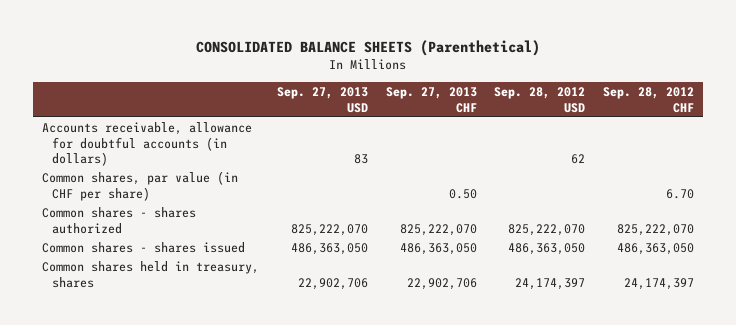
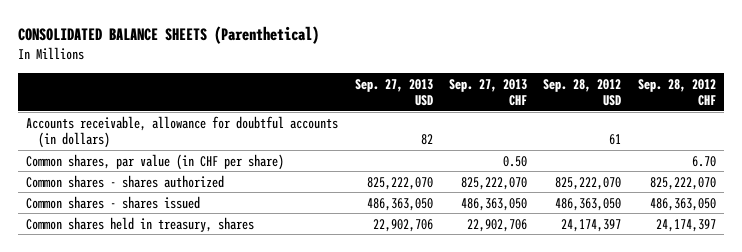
- Accounts receivable, allowance for doubtful accounts (in dollars) | 83 | | 62 |
+ Accounts receivable, allowance for doubtful accounts (in dollars) | 82 | | 61 |

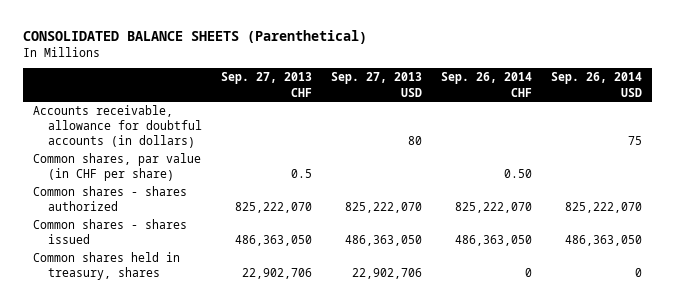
- | Sep. 27, 2013 USD | Sep. 27, 2013 CHF | Sep. 28, 2012 USD | Sep. 28, 2012 CHF
+ | Sep. 27, 2013 CHF | Sep. 27, 2013 USD | Sep. 26, 2014 CHF | Sep. 26, 2014 USD
- Accounts receivable, allowance for doubtful accounts (in dollars) | 82 | | 61 |
- Common shares, par value (in CHF per share) | | 0.50 | | 6.70
+ Accounts receivable, allowance for doubtful accounts (in dollars) | | 80 | | 75
+ Common shares, par value (in CHF per share) | 0.5 | | 0.50 |

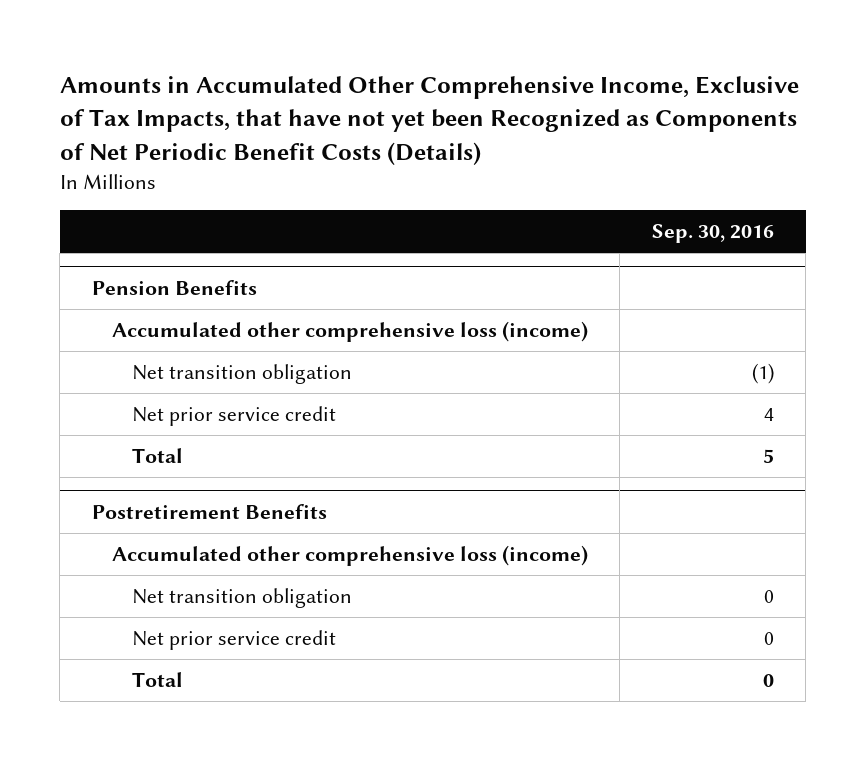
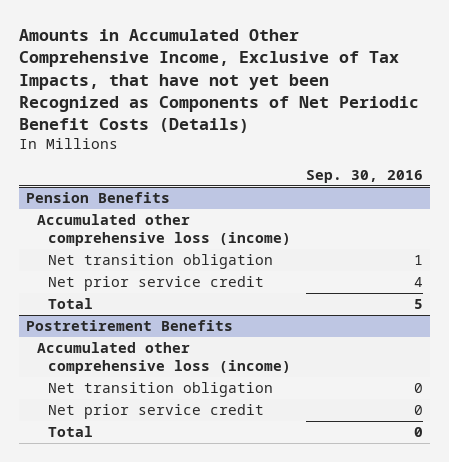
@ Pension Benefits
- Net transition obligation | (1)
+ Net transition obligation | 1

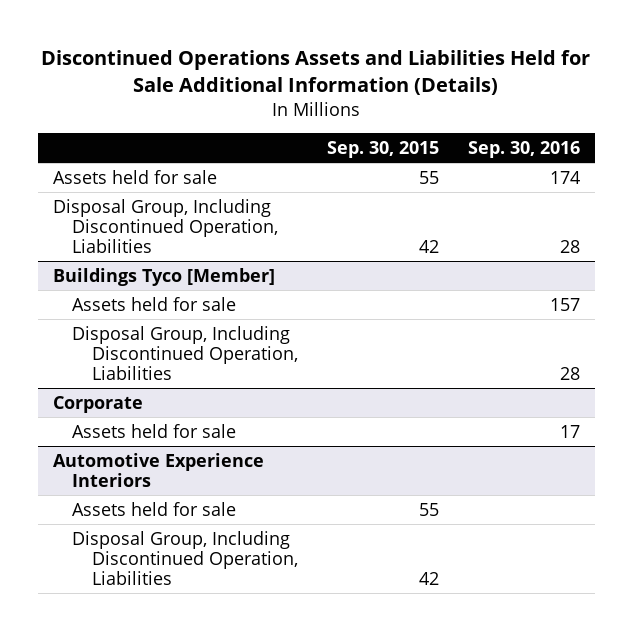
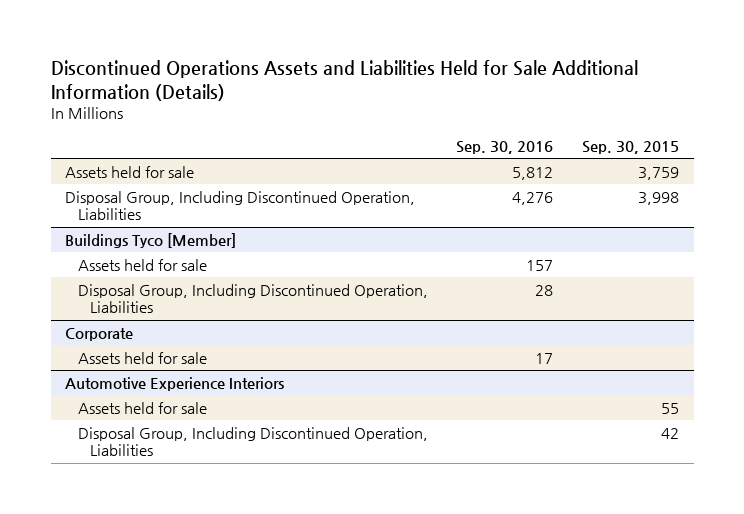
- | Sep. 30, 2015 | Sep. 30, 2016
+ | Sep. 30, 2016 | Sep. 30, 2015
- Assets held for sale | 55 | 174
- Disposal Group, Including Discontinued Operation, Liabilities | 42 | 28
+ Assets held for sale | 5,812 | 3,759
+ Disposal Group, Including Discontinued Operation, Liabilities | 4,276 | 3,998

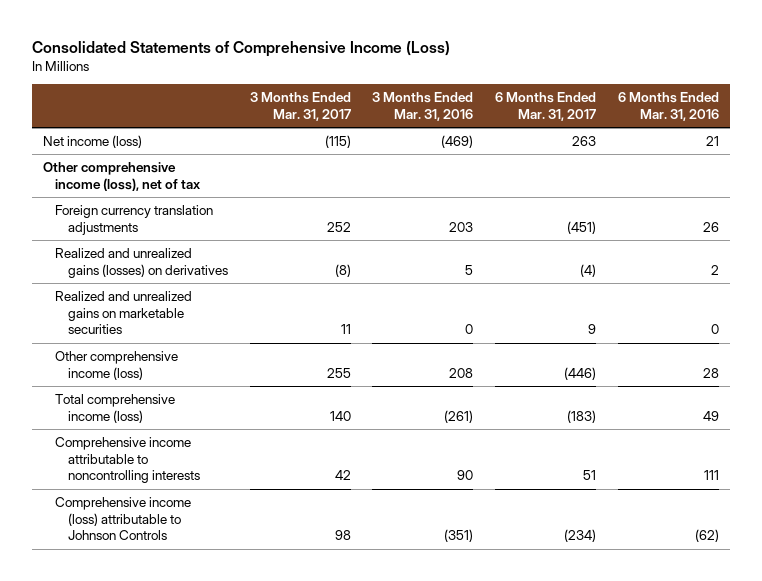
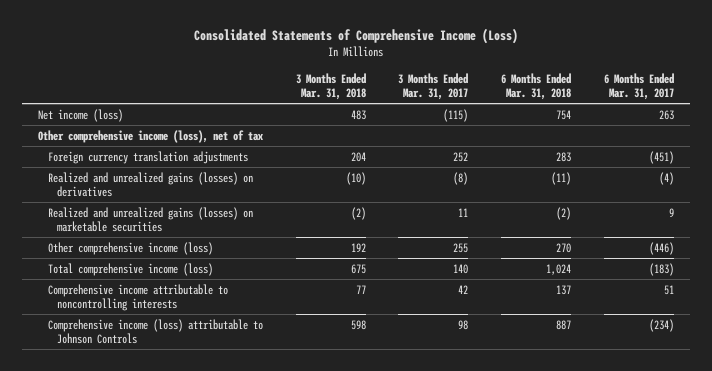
- | 3 Months Ended Mar. 31, 2017 | 3 Months Ended Mar. 31, 2016 | 6 Months Ended Mar. 31, 2017 | 6 Months Ended Mar. 31, 2016
+ | 3 Months Ended Mar. 31, 2018 | 3 Months Ended Mar. 31, 2017 | 6 Months Ended Mar. 31, 2018 | 6 Months Ended Mar. 31, 2017
- Realized and unrealized gains on marketable securities | 11 | 0 | 9 | 0
+ Realized and unrealized gains (losses) on marketable securities | (2) | 11 | (2) | 9

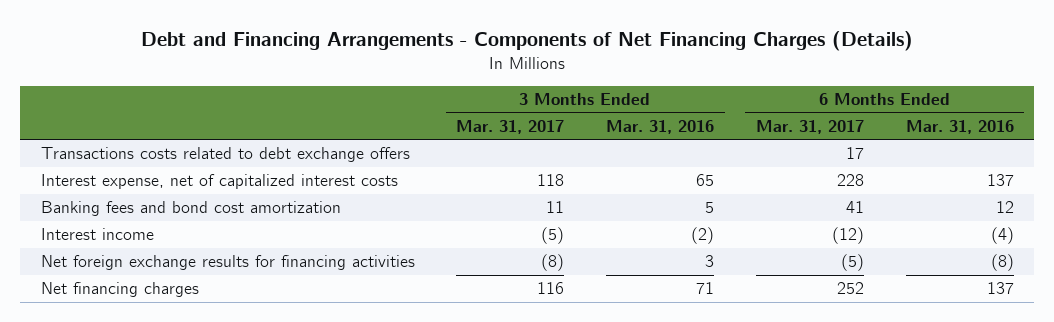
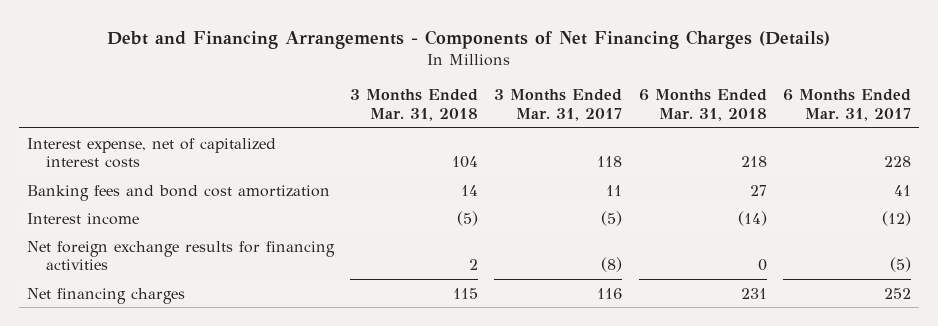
- | 3 Months Ended Mar. 31, 2017 | 3 Months Ended Mar. 31, 2016 | 6 Months Ended Mar. 31, 2017 | 6 Months Ended Mar. 31, 2016
+ | 3 Months Ended Mar. 31, 2018 | 3 Months Ended Mar. 31, 2017 | 6 Months Ended Mar. 31, 2018 | 6 Months Ended Mar. 31, 2017
- Transactions costs related to debt exchange offers | | | 17 |

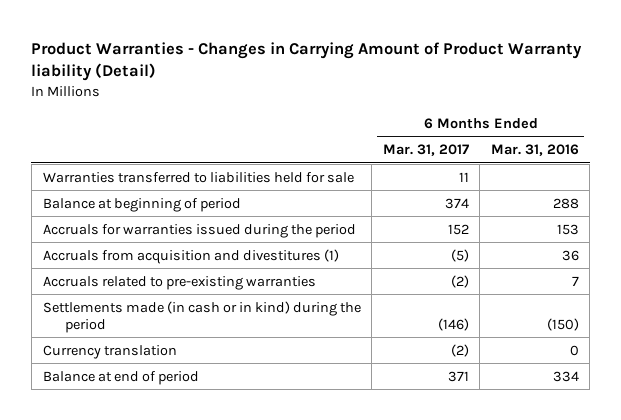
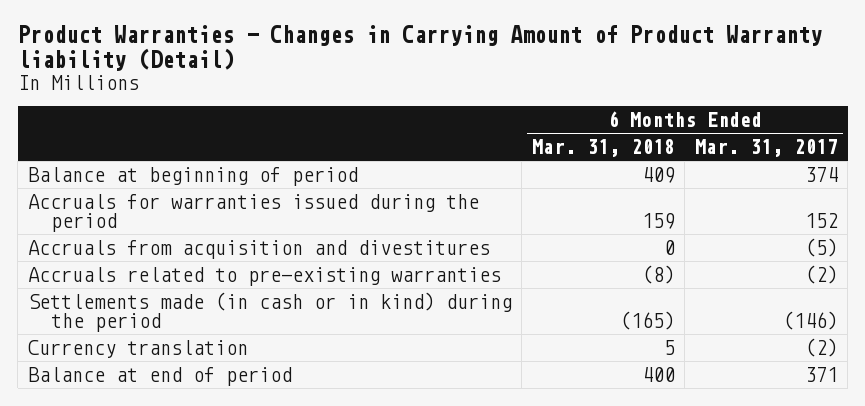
- | 6 Months Ended Mar. 31, 2017 | 6 Months Ended Mar. 31, 2016
+ | 6 Months Ended Mar. 31, 2018 | 6 Months Ended Mar. 31, 2017
- Warranties transferred to liabilities held for sale | 11 |
- Accruals from acquisition and divestitures (1) | (5) | 36
+ Accruals from acquisition and divestitures | 0 | (5)

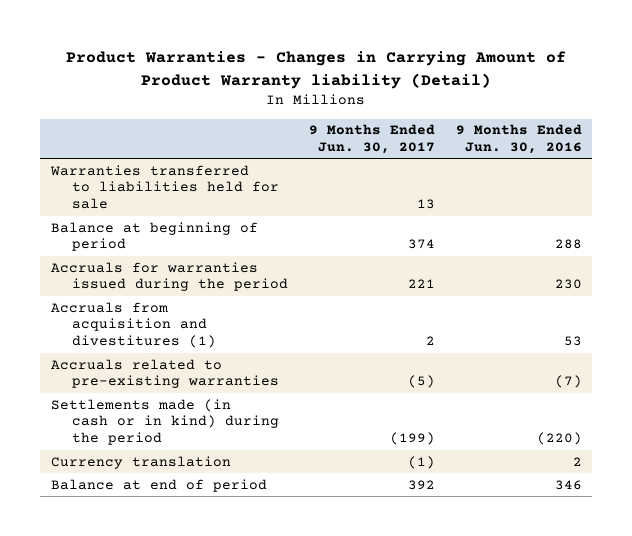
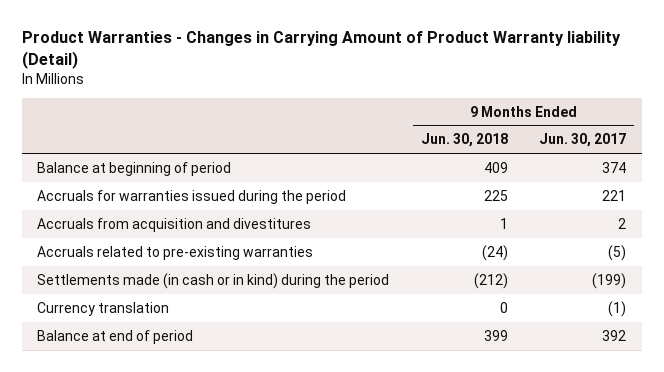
- | 9 Months Ended Jun. 30, 2017 | 9 Months Ended Jun. 30, 2016
+ | 9 Months Ended Jun. 30, 2018 | 9 Months Ended Jun. 30, 2017
- Warranties transferred to liabilities held for sale | 13 |
- Accruals from acquisition and divestitures (1) | 2 | 53
+ Accruals from acquisition and divestitures | 1 | 2

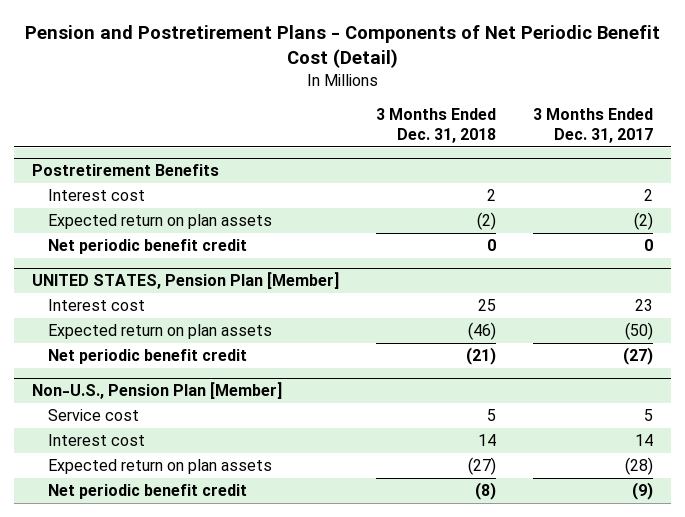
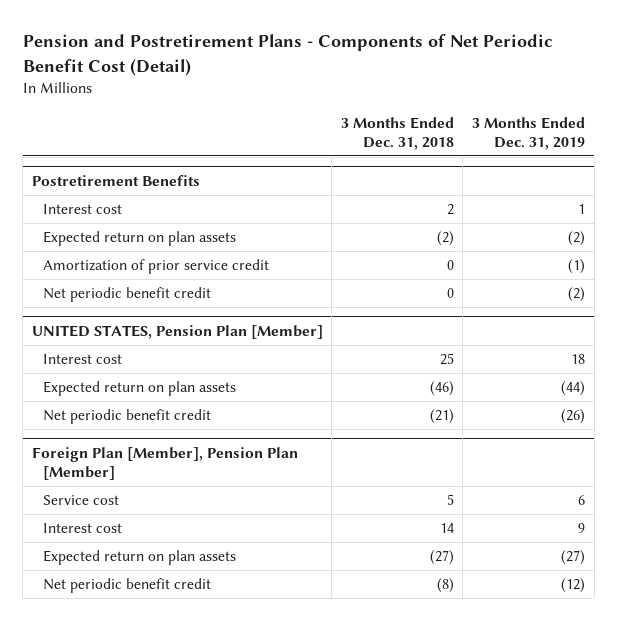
- | 3 Months Ended Dec. 31, 2018 | 3 Months Ended Dec. 31, 2017
+ | 3 Months Ended Dec. 31, 2018 | 3 Months Ended Dec. 31, 2019
@ Postretirement Benefits
+ Amortization of prior service credit | 0 | (1)
- Non-U.S., Pension Plan [Member]
+ Foreign Plan [Member], Pension Plan [Member]

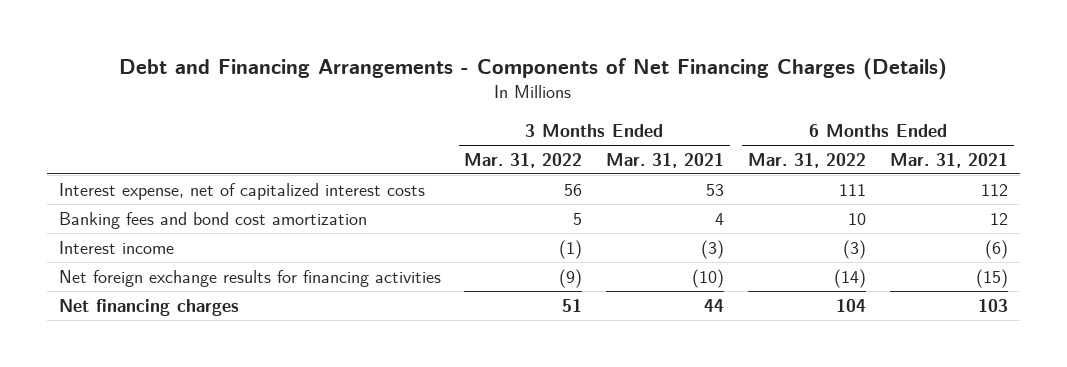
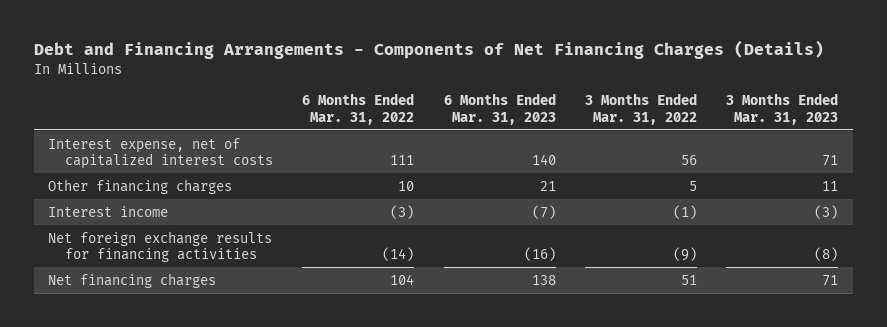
- | 3 Months Ended Mar. 31, 2022 | 3 Months Ended Mar. 31, 2021 | 6 Months Ended Mar. 31, 2022 | 6 Months Ended Mar. 31, 2021
+ | 6 Months Ended Mar. 31, 2022 | 6 Months Ended Mar. 31, 2023 | 3 Months Ended Mar. 31, 2022 | 3 Months Ended Mar. 31, 2023
- Banking fees and bond cost amortization | 5 | 4 | 10 | 12
+ Other financing charges | 10 | 21 | 5 | 11

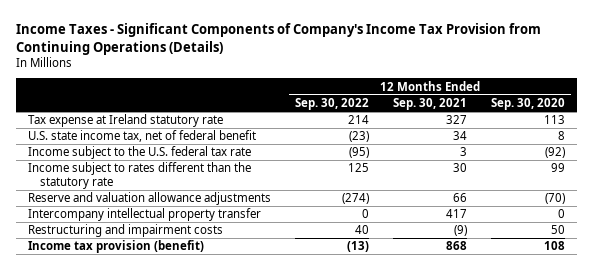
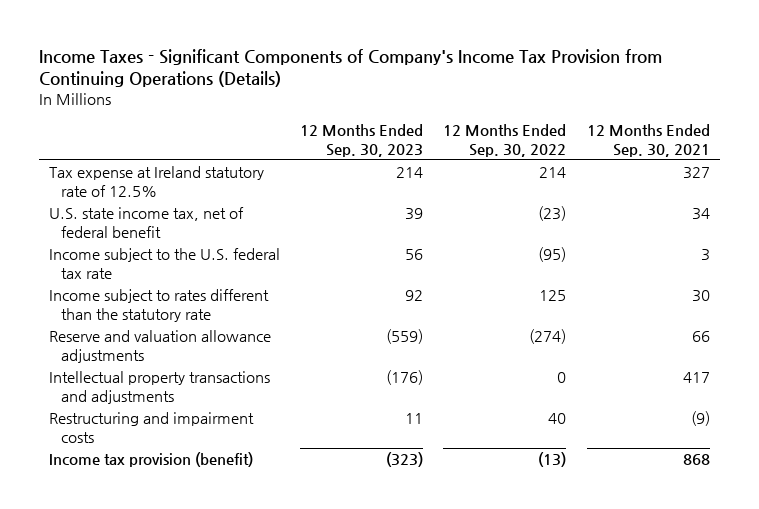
- | 12 Months Ended Sep. 30, 2022 | 12 Months Ended Sep. 30, 2021 | 12 Months Ended Sep. 30, 2020
+ | 12 Months Ended Sep. 30, 2023 | 12 Months Ended Sep. 30, 2022 | 12 Months Ended Sep. 30, 2021
- Tax expense at Ireland statutory rate | 214 | 327 | 113
+ Tax expense at Ireland statutory rate of 12.5% | 214 | 214 | 327
- Intercompany intellectual property transfer | 0 | 417 | 0
+ Intellectual property transactions and adjustments | (176) | 0 | 417

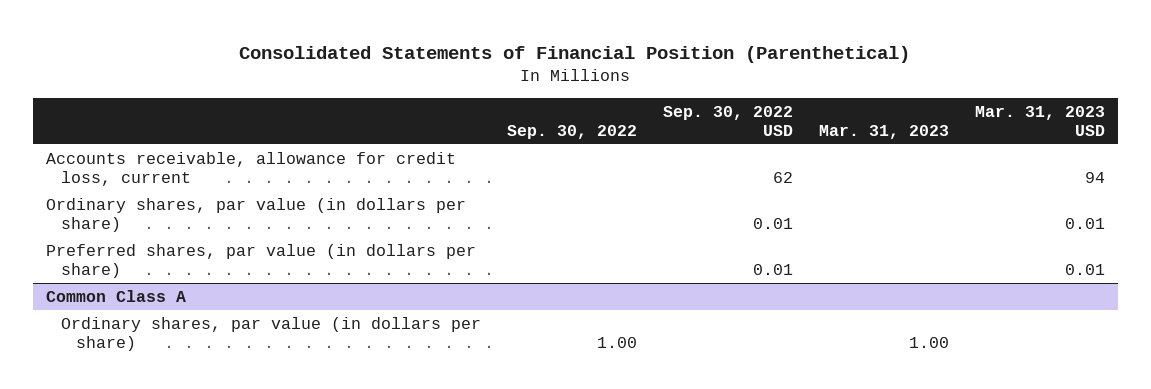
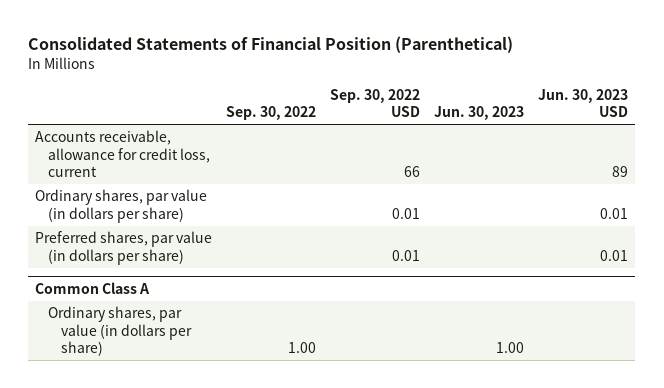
- | Sep. 30, 2022 | Sep. 30, 2022 USD | Mar. 31, 2023 | Mar. 31, 2023 USD
+ | Sep. 30, 2022 | Sep. 30, 2022 USD | Jun. 30, 2023 | Jun. 30, 2023 USD
- Accounts receivable, allowance for credit loss, current | | 62 | | 94
+ Accounts receivable, allowance for credit loss, current | | 66 | | 89

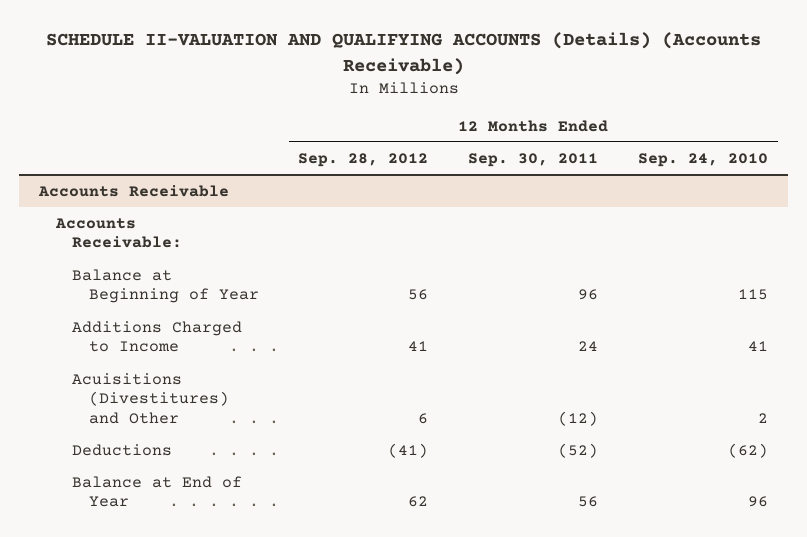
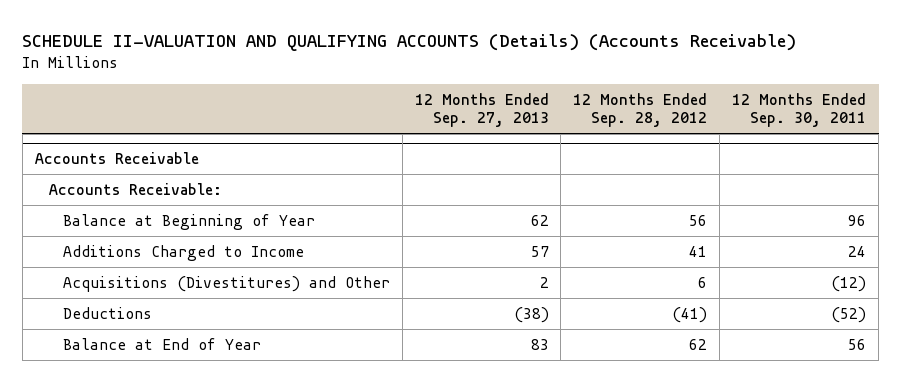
- | 12 Months Ended Sep. 28, 2012 | 12 Months Ended Sep. 30, 2011 | 12 Months Ended Sep. 24, 2010
+ | 12 Months Ended Sep. 27, 2013 | 12 Months Ended Sep. 28, 2012 | 12 Months Ended Sep. 30, 2011
@ Accounts Receivable
- Acuisitions (Divestitures) and Other | 6 | (12) | 2
+ Acquisitions (Divestitures) and Other | 2 | 6 | (12)

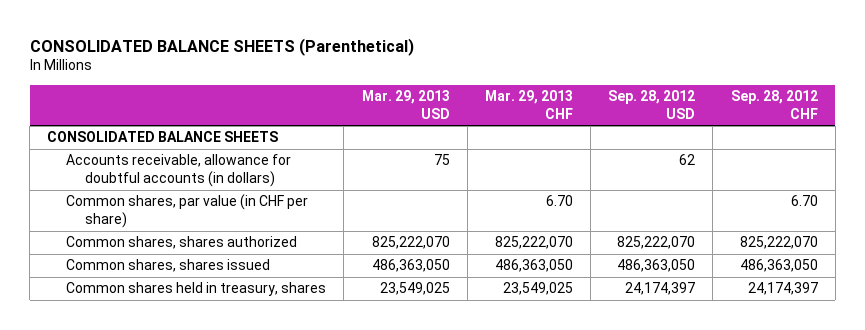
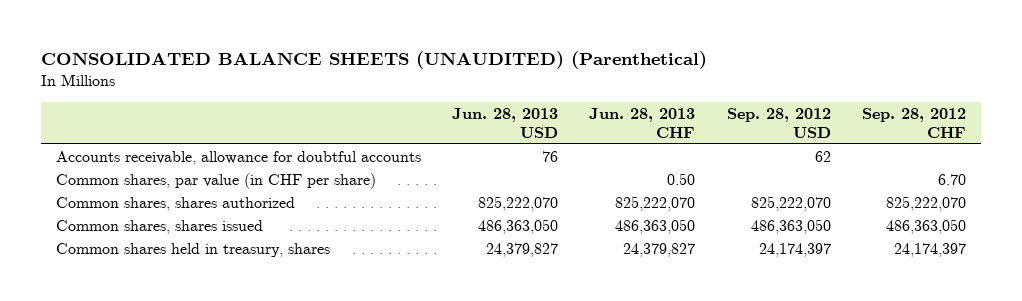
- CONSOLIDATED BALANCE SHEETS (Parenthetical)
+ CONSOLIDATED BALANCE SHEETS (UNAUDITED) (Parenthetical)
- | Mar. 29, 2013 USD | Mar. 29, 2013 CHF | Sep. 28, 2012 USD | Sep. 28, 2012 CHF
+ | Jun. 28, 2013 USD | Jun. 28, 2013 CHF | Sep. 28, 2012 USD | Sep. 28, 2012 CHF
- CONSOLIDATED BALANCE SHEETS
- Accounts receivable, allowance for doubtful accounts (in dollars) | 75 | | 62 |
+ Accounts receivable, allowance for doubtful accounts | 76 | | 62 |

